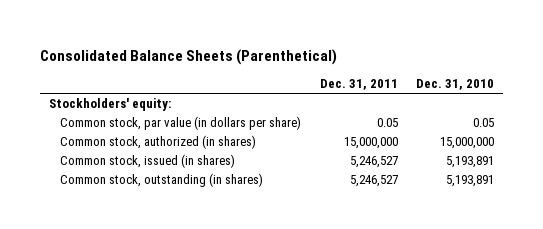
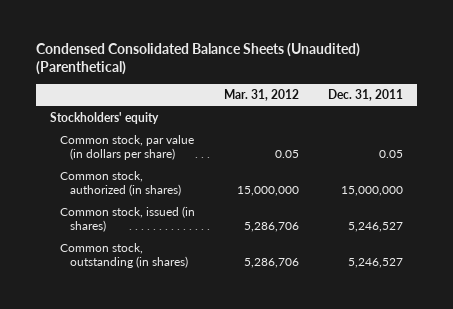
- Consolidated Balance Sheets (Parenthetical)
+ Condensed Consolidated Balance Sheets (Unaudited) (Parenthetical)
- | Dec. 31, 2011 | Dec. 31, 2010
+ | Mar. 31, 2012 | Dec. 31, 2011
- Stockholders' equity:
+ Stockholders' equity

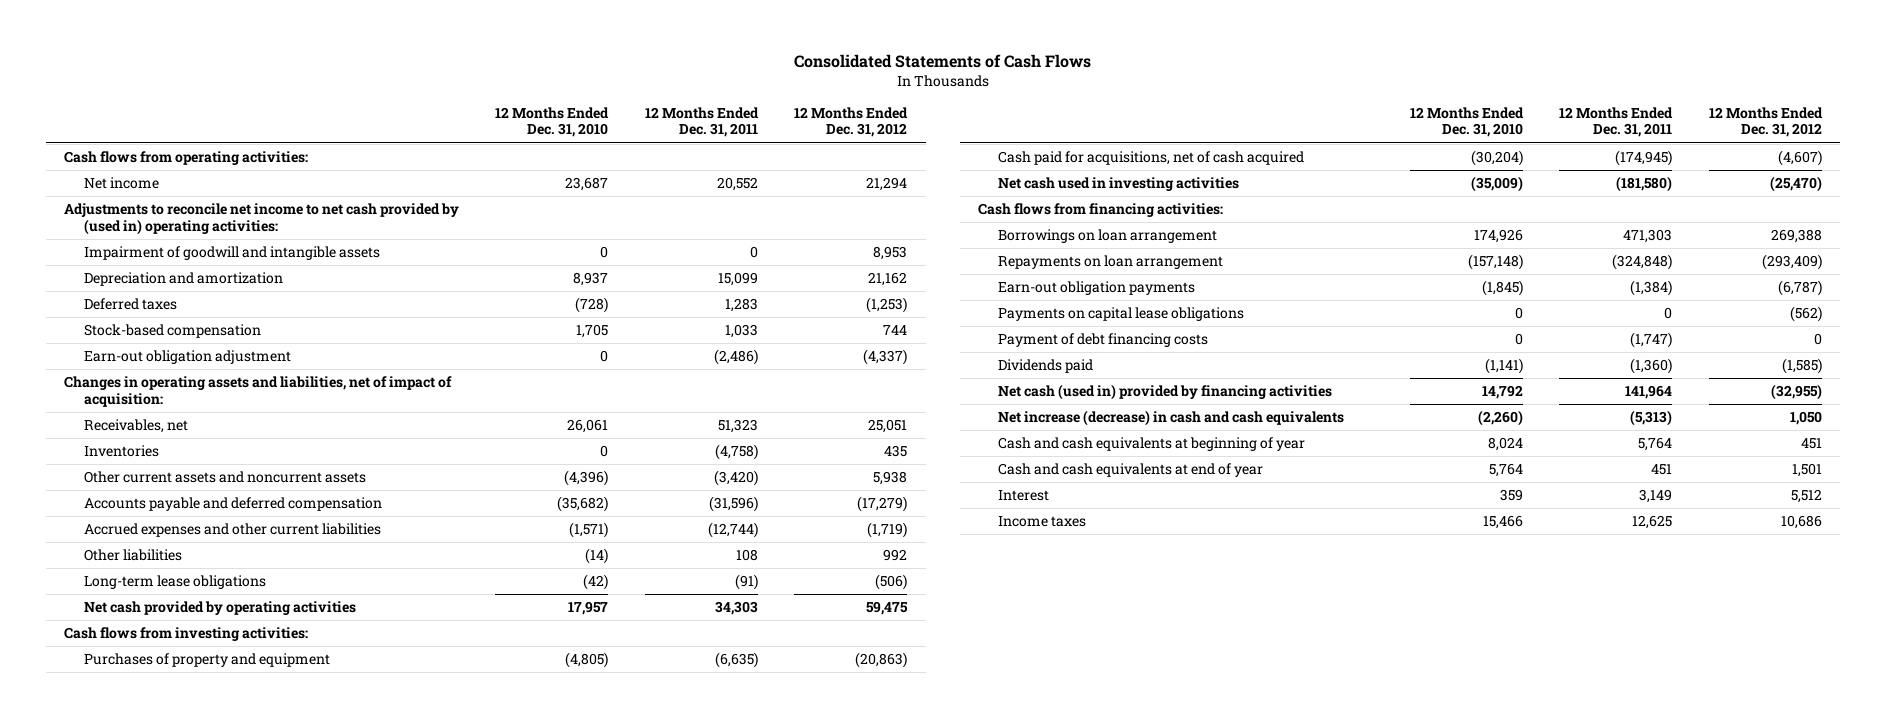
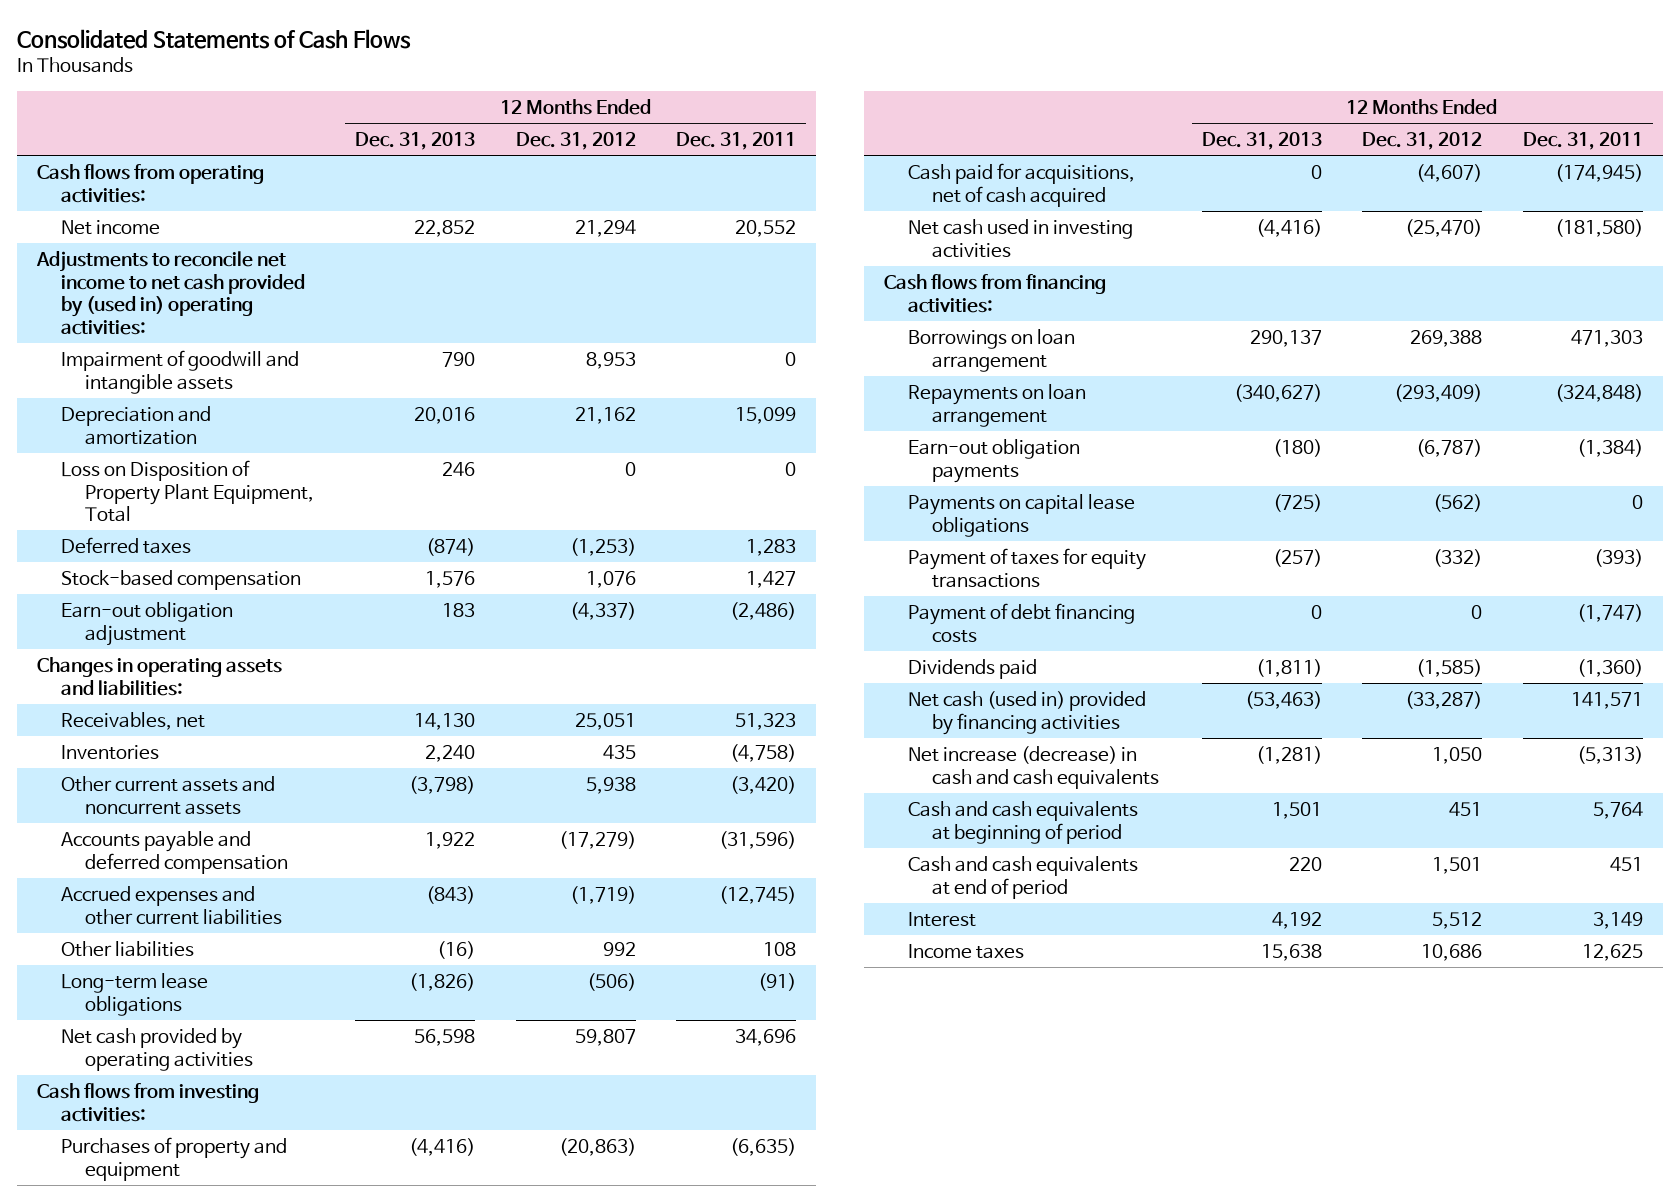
- | 12 Months Ended Dec. 31, 2010 | 12 Months Ended Dec. 31, 2011 | 12 Months Ended Dec. 31, 2012
+ | 12 Months Ended Dec. 31, 2013 | 12 Months Ended Dec. 31, 2012 | 12 Months Ended Dec. 31, 2011
+ Loss on Disposition of Property Plant Equipment, Total | 246 | 0 | 0
- Stock-based compensation | 1,705 | 1,033 | 744
+ Stock-based compensation | 1,576 | 1,076 | 1,427
- Changes in operating assets and liabilities, net of impact of acquisition:
+ Changes in operating assets and liabilities:
- Accrued expenses and other current liabilities | (1,571) | (12,744) | (1,719)
+ Accrued expenses and other current liabilities | (843) | (1,719) | (12,745)
- Net cash provided by operating activities | 17,957 | 34,303 | 59,475
+ Net cash provided by operating activities | 56,598 | 59,807 | 34,696
+ Payment of taxes for equity transactions | (257) | (332) | (393)
- Net cash (used in) provided by financing activities | 14,792 | 141,964 | (32,955)
+ Net cash (used in) provided by financing activities | (53,463) | (33,287) | 141,571
- Cash and cash equivalents at beginning of year | 8,024 | 5,764 | 451
- Cash and cash equivalents at end of year | 5,764 | 451 | 1,501
+ Cash and cash equivalents at beginning of period | 1,501 | 451 | 5,764
+ Cash and cash equivalents at end of period | 220 | 1,501 | 451

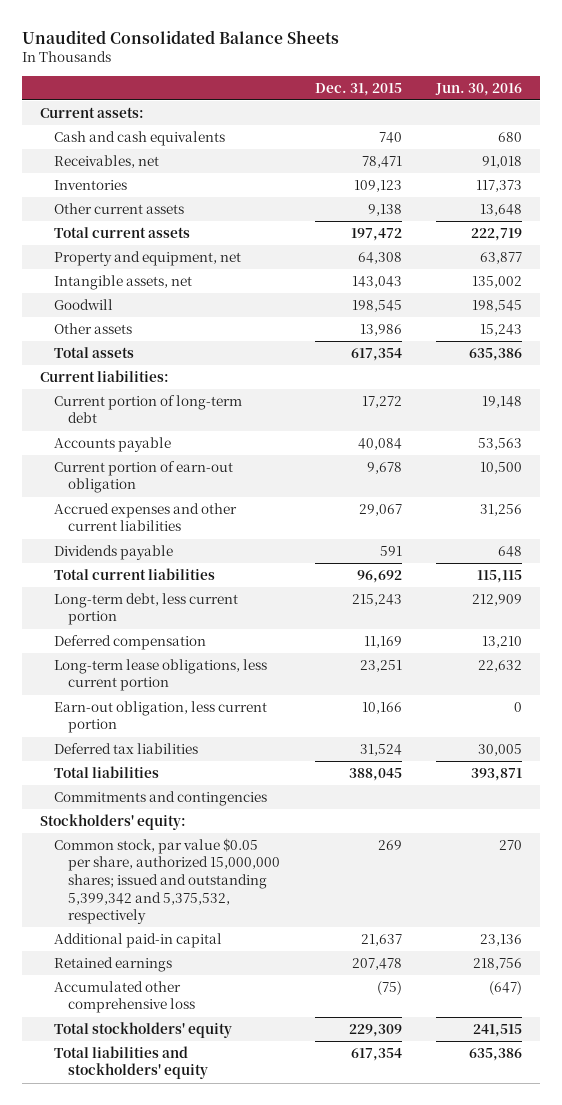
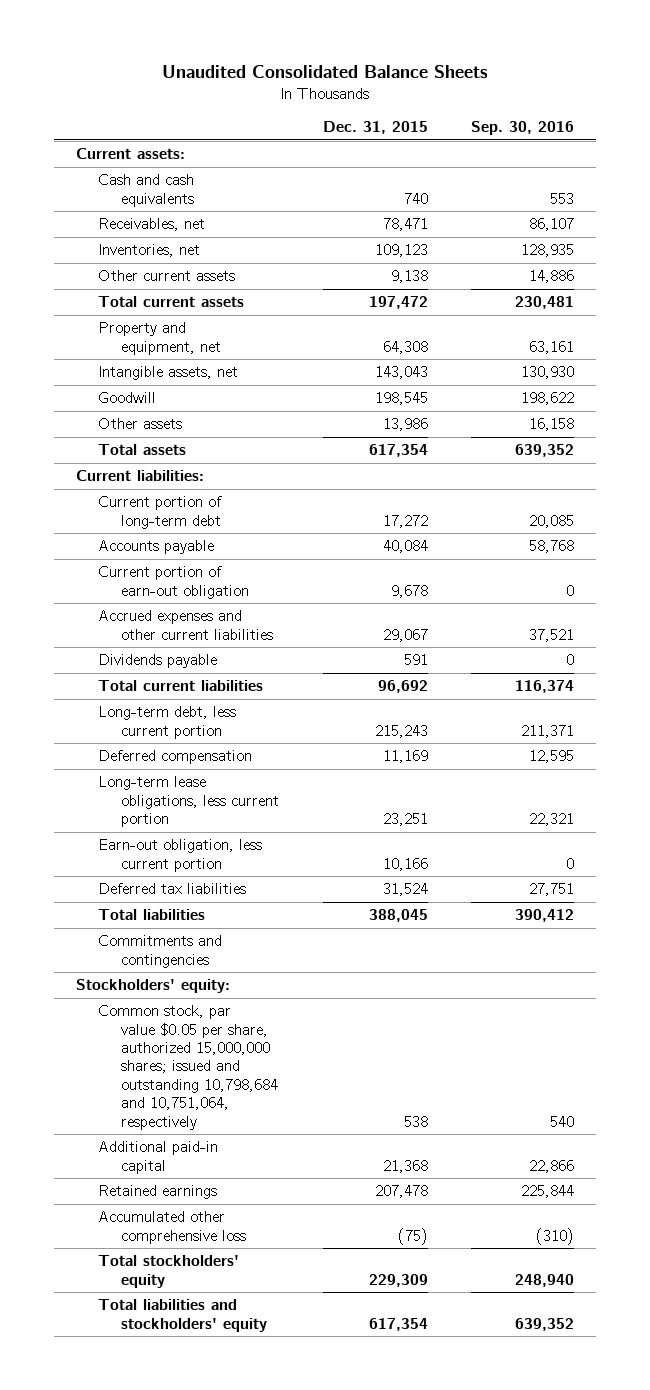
- | Dec. 31, 2015 | Jun. 30, 2016
+ | Dec. 31, 2015 | Sep. 30, 2016
- Inventories | 109,123 | 117,373
+ Inventories, net | 109,123 | 128,935
- Common stock, par value $0.05 per share, authorized 15,000,000 shares; issued and outstanding 5,399,342 and 5,375,532, respectively | 269 | 270
- Additional paid-in capital | 21,637 | 23,136
+ Common stock, par value $0.05 per share, authorized 15,000,000 shares; issued and outstanding 10,798,684 and 10,751,064, respectively | 538 | 540
+ Additional paid-in capital | 21,368 | 22,866

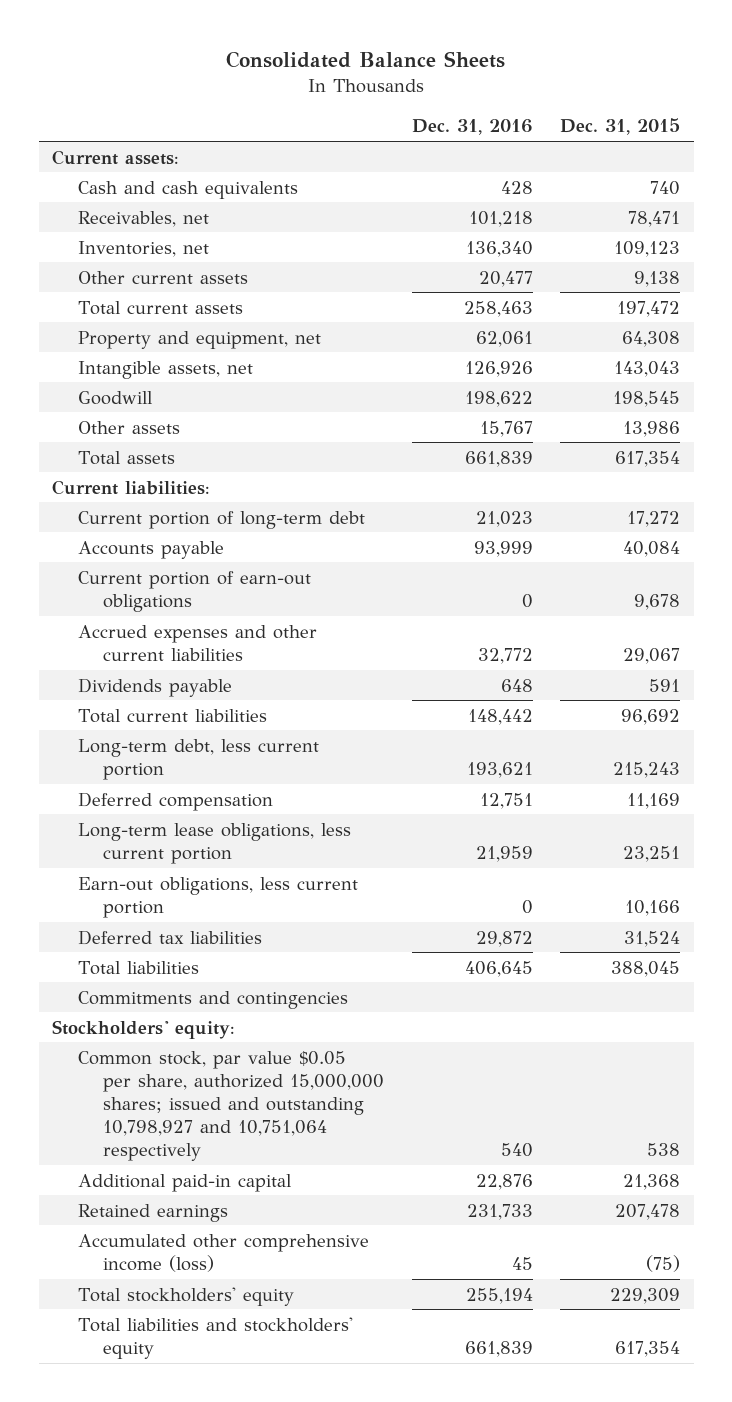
- Unaudited Consolidated Balance Sheets
+ Consolidated Balance Sheets
- | Dec. 31, 2015 | Sep. 30, 2016
+ | Dec. 31, 2016 | Dec. 31, 2015
- Current portion of earn-out obligation | 9,678 | 0
+ Current portion of earn-out obligations | 0 | 9,678
- Earn-out obligation, less current portion | 10,166 | 0
+ Earn-out obligations, less current portion | 0 | 10,166
- Common stock, par value $0.05 per share, authorized 15,000,000 shares; issued and outstanding 10,798,684 and 10,751,064, respectively | 538 | 540
+ Common stock, par value $0.05 per share, authorized 15,000,000 shares; issued and outstanding 10,798,927 and 10,751,064 respectively | 540 | 538
- Accumulated other comprehensive loss | (75) | (310)
+ Accumulated other comprehensive income (loss) | 45 | (75)

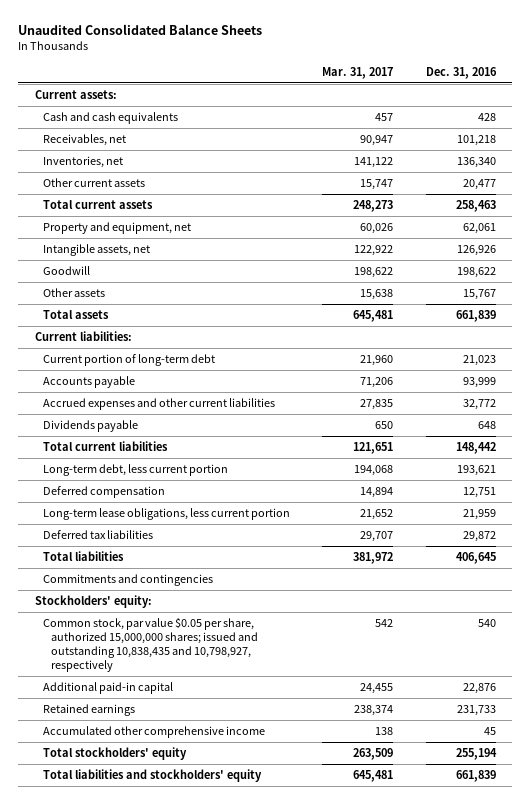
- Consolidated Balance Sheets
+ Unaudited Consolidated Balance Sheets
- | Dec. 31, 2016 | Dec. 31, 2015
+ | Mar. 31, 2017 | Dec. 31, 2016
- Current portion of earn-out obligations | 0 | 9,678
- Earn-out obligations, less current portion | 0 | 10,166
- Common stock, par value $0.05 per share, authorized 15,000,000 shares; issued and outstanding 10,798,927 and 10,751,064 respectively | 540 | 538
+ Common stock, par value $0.05 per share, authorized 15,000,000 shares; issued and outstanding 10,838,435 and 10,798,927, respectively | 542 | 540
- Accumulated other comprehensive income (loss) | 45 | (75)
+ Accumulated other comprehensive income | 138 | 45

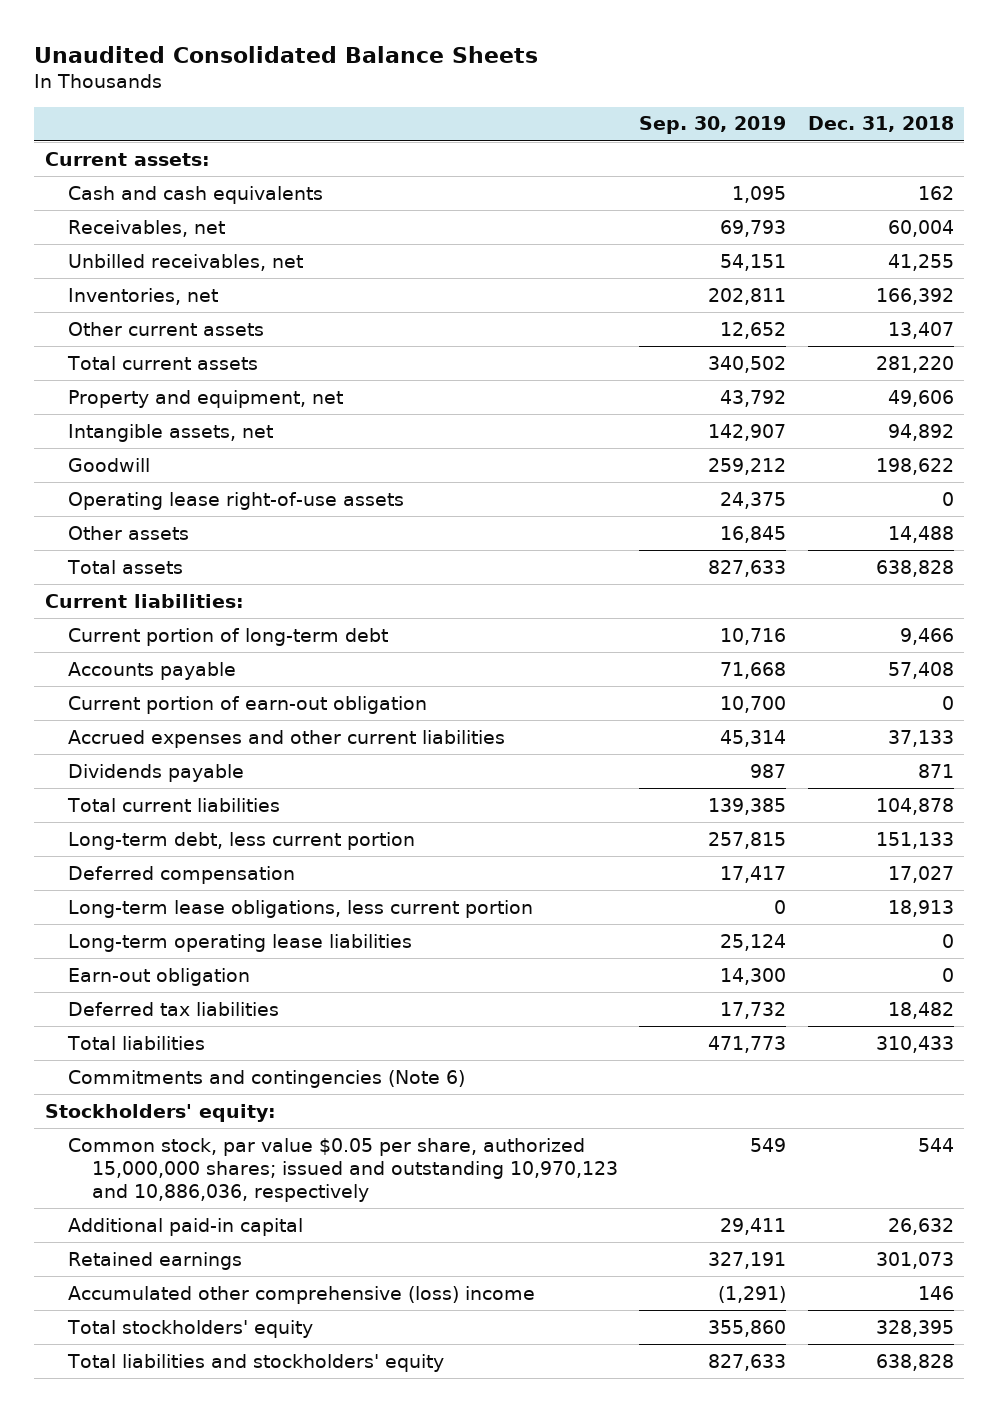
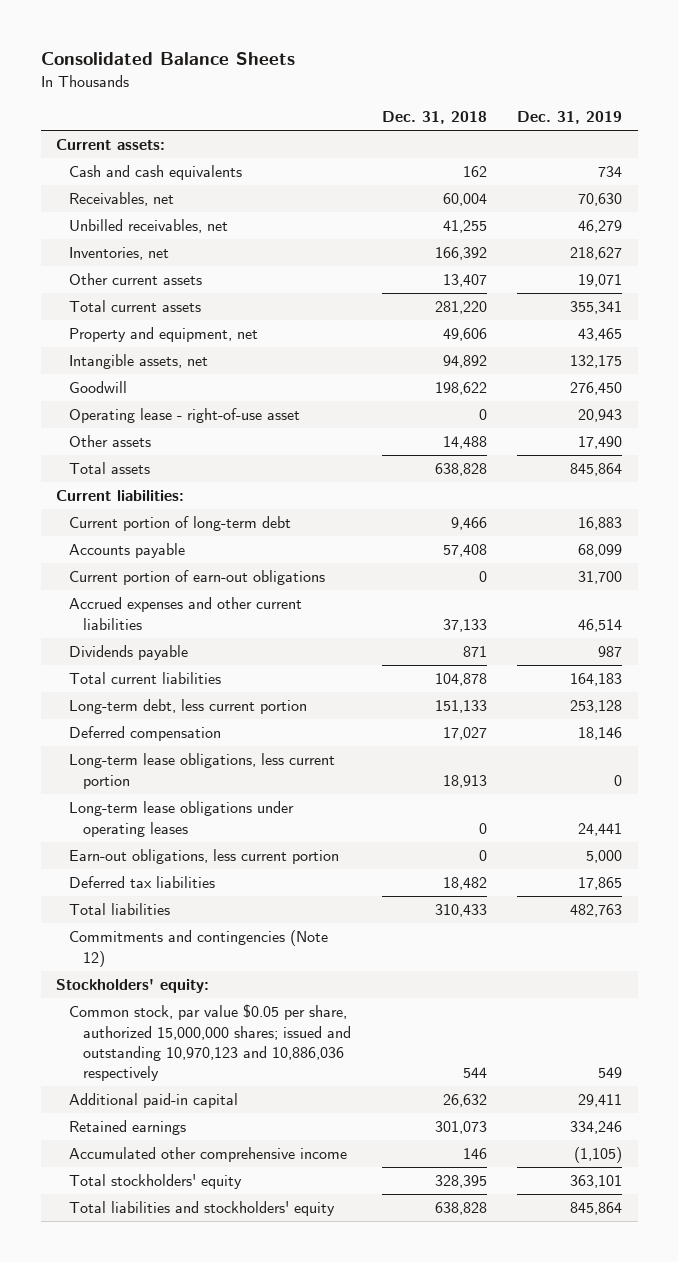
- Unaudited Consolidated Balance Sheets
+ Consolidated Balance Sheets
- | Sep. 30, 2019 | Dec. 31, 2018
+ | Dec. 31, 2018 | Dec. 31, 2019
- Operating lease right-of-use assets | 24,375 | 0
+ Operating lease - right-of-use asset | 0 | 20,943
- Current portion of earn-out obligation | 10,700 | 0
+ Current portion of earn-out obligations | 0 | 31,700
- Long-term operating lease liabilities | 25,124 | 0
- Earn-out obligation | 14,300 | 0
+ Long-term lease obligations under operating leases | 0 | 24,441
+ Earn-out obligations, less current portion | 0 | 5,000
- Commitments and contingencies (Note 6)
+ Commitments and contingencies (Note 12)
- Common stock, par value $0.05 per share, authorized 15,000,000 shares; issued and outstanding 10,970,123 and 10,886,036, respectively | 549 | 544
+ Common stock, par value $0.05 per share, authorized 15,000,000 shares; issued and outstanding 10,970,123 and 10,886,036 respectively | 544 | 549
- Accumulated other comprehensive (loss) income | (1,291) | 146
+ Accumulated other comprehensive income | 146 | (1,105)

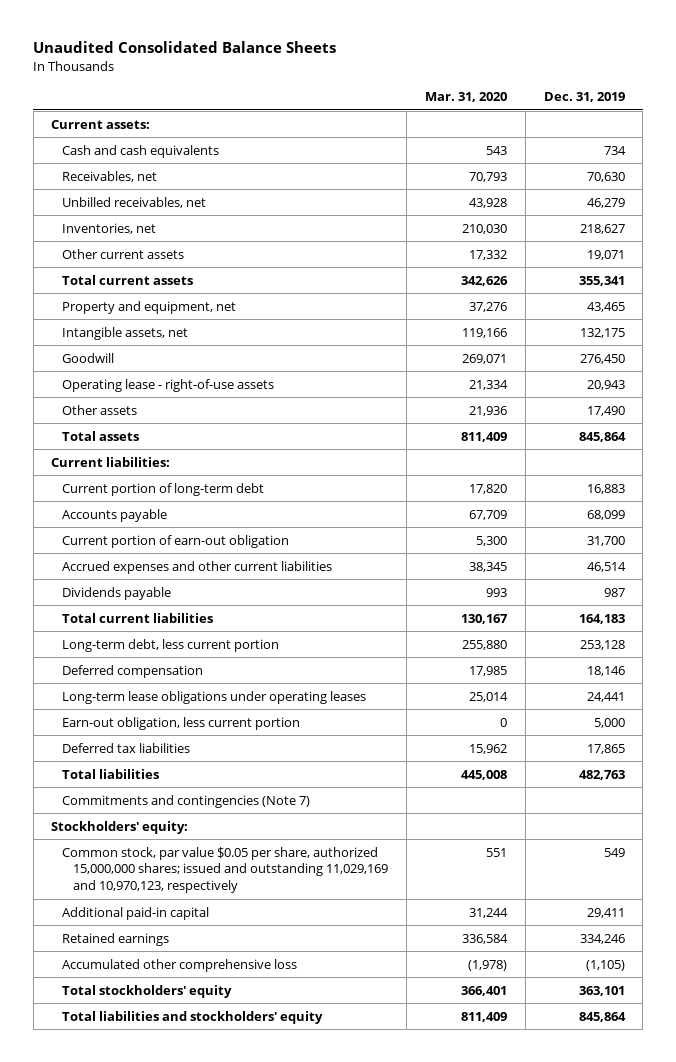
- Consolidated Balance Sheets
+ Unaudited Consolidated Balance Sheets
- | Dec. 31, 2018 | Dec. 31, 2019
+ | Mar. 31, 2020 | Dec. 31, 2019
- Operating lease - right-of-use asset | 0 | 20,943
+ Operating lease - right-of-use assets | 21,334 | 20,943
- Current portion of earn-out obligations | 0 | 31,700
+ Current portion of earn-out obligation | 5,300 | 31,700
- Long-term lease obligations, less current portion | 18,913 | 0
- Earn-out obligations, less current portion | 0 | 5,000
+ Earn-out obligation, less current portion | 0 | 5,000
- Commitments and contingencies (Note 12)
+ Commitments and contingencies (Note 7)
- Common stock, par value $0.05 per share, authorized 15,000,000 shares; issued and outstanding 10,970,123 and 10,886,036 respectively | 544 | 549
+ Common stock, par value $0.05 per share, authorized 15,000,000 shares; issued and outstanding 11,029,169 and 10,970,123, respectively | 551 | 549
- Accumulated other comprehensive income | 146 | (1,105)
+ Accumulated other comprehensive loss | (1,978) | (1,105)

